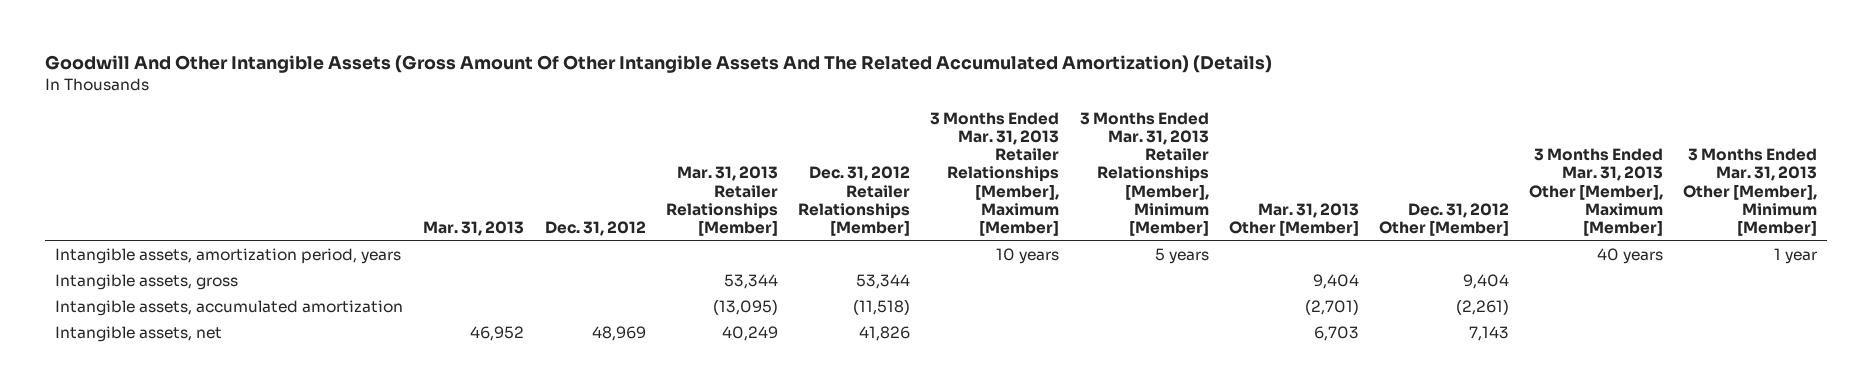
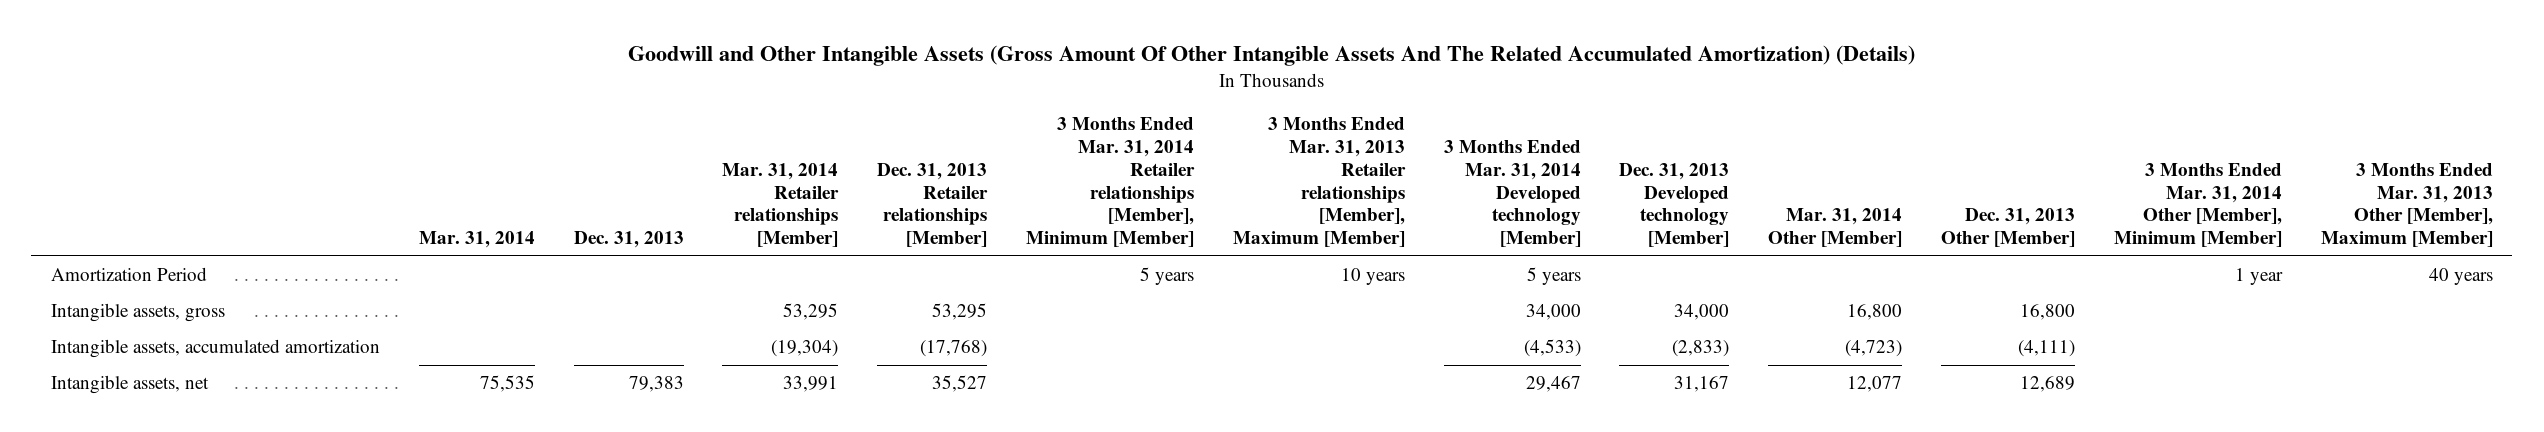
- Goodwill And Other Intangible Assets (Gross Amount Of Other Intangible Assets And The Related Accumulated Amortization) (Details)
+ Goodwill and Other Intangible Assets (Gross Amount Of Other Intangible Assets And The Related Accumulated Amortization) (Details)
- | Mar. 31, 2013 | Dec. 31, 2012 | Mar. 31, 2013 Retailer Relationships [Member] | Dec. 31, 2012 Retailer Relationships [Member] | 3 Months Ended Mar. 31, 2013 Retailer Relationships [Member], Maximum [Member] | 3 Months Ended Mar. 31, 2013 Retailer Relationships [Member], Minimum [Member] | Mar. 31, 2013 Other [Member] | Dec. 31, 2012 Other [Member] | 3 Months Ended Mar. 31, 2013 Other [Member], Maximum [Member] | 3 Months Ended Mar. 31, 2013 Other [Member], Minimum [Member]
+ | Mar. 31, 2014 | Dec. 31, 2013 | Mar. 31, 2014 Retailer relationships [Member] | Dec. 31, 2013 Retailer relationships [Member] | 3 Months Ended Mar. 31, 2014 Retailer relationships [Member], Minimum [Member] | 3 Months Ended Mar. 31, 2013 Retailer relationships [Member], Maximum [Member] | 3 Months Ended Mar. 31, 2014 Developed technology [Member] | Dec. 31, 2013 Developed technology [Member] | Mar. 31, 2014 Other [Member] | Dec. 31, 2013 Other [Member] | 3 Months Ended Mar. 31, 2014 Other [Member], Minimum [Member] | 3 Months Ended Mar. 31, 2013 Other [Member], Maximum [Member]
- Intangible assets, amortization period, years | | | | | 10 years | 5 years | | | 40 years | 1 year
+ Amortization Period | | | | | 5 years | 10 years | 5 years | | | | 1 year | 40 years

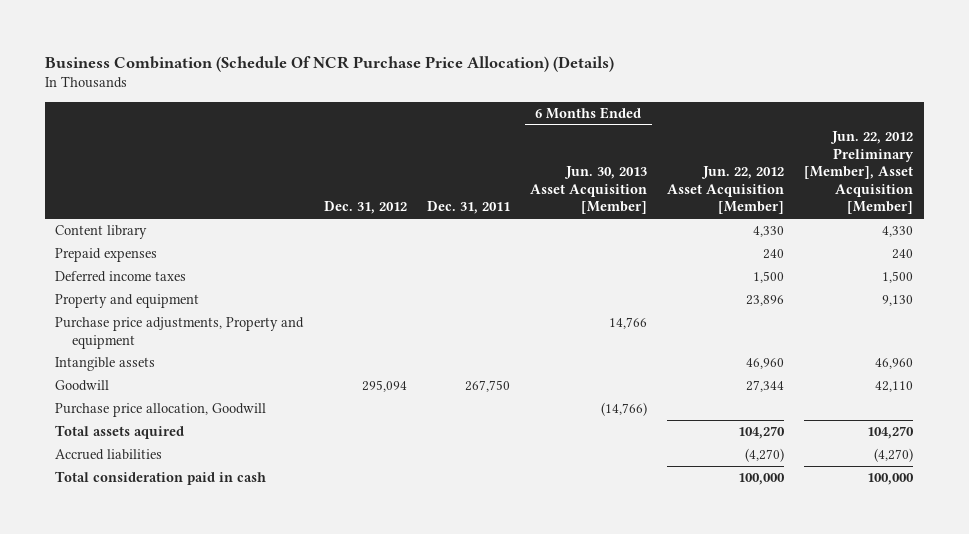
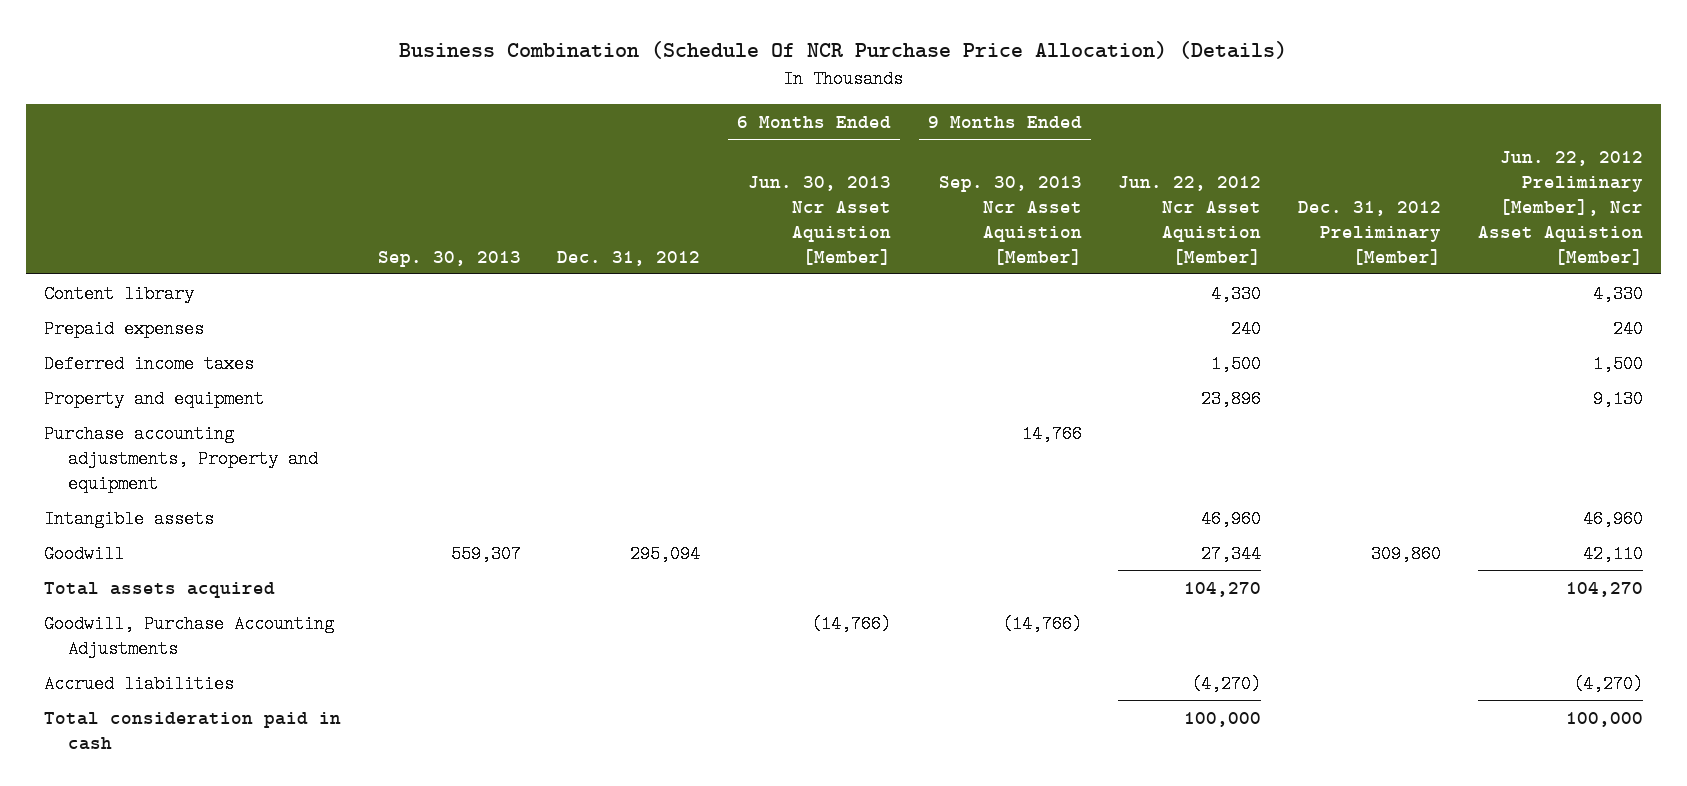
- | Dec. 31, 2012 | Dec. 31, 2011 | 6 Months Ended Jun. 30, 2013 Asset Acquisition [Member] | Jun. 22, 2012 Asset Acquisition [Member] | Jun. 22, 2012 Preliminary [Member], Asset Acquisition [Member]
+ | Sep. 30, 2013 | Dec. 31, 2012 | 6 Months Ended Jun. 30, 2013 Ncr Asset Aquistion [Member] | 9 Months Ended Sep. 30, 2013 Ncr Asset Aquistion [Member] | Jun. 22, 2012 Ncr Asset Aquistion [Member] | Dec. 31, 2012 Preliminary [Member] | Jun. 22, 2012 Preliminary [Member], Ncr Asset Aquistion [Member]
- Purchase price adjustments, Property and equipment | | | 14,766 | |
+ Purchase accounting adjustments, Property and equipment | | | | 14,766 | | |
- Purchase price allocation, Goodwill | | | (14,766) | |
- Total assets aquired | | | | 104,270 | 104,270
+ Total assets acquired | | | | | 104,270 | | 104,270
+ Goodwill, Purchase Accounting Adjustments | | | (14,766) | (14,766) | | |

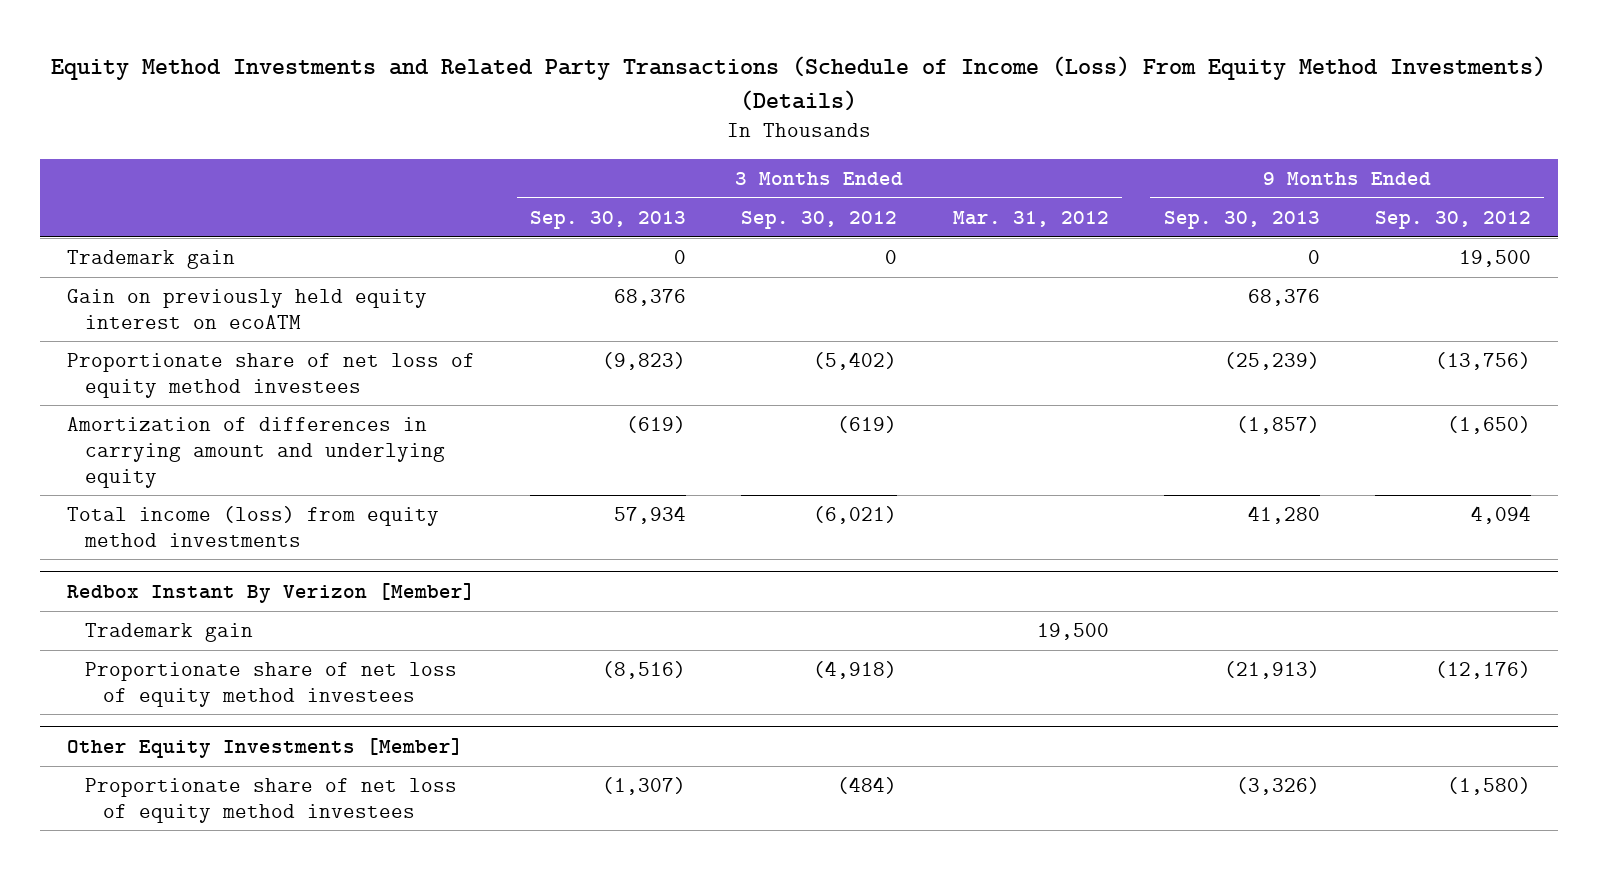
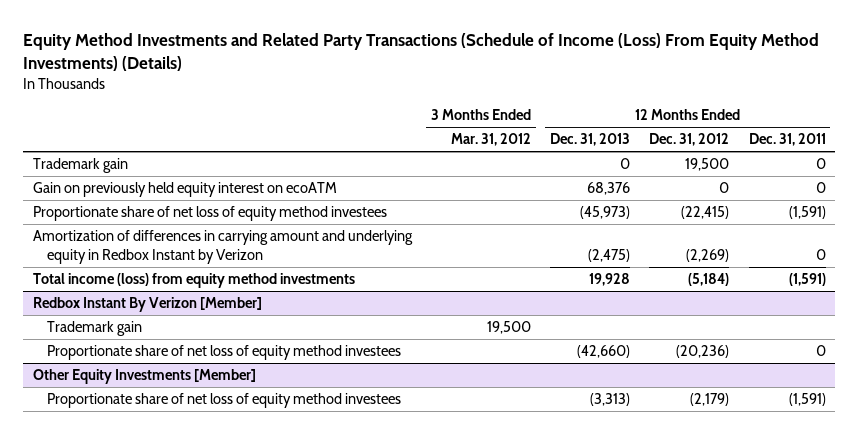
- | 3 Months Ended Sep. 30, 2013 | 3 Months Ended Sep. 30, 2012 | 3 Months Ended Mar. 31, 2012 | 9 Months Ended Sep. 30, 2013 | 9 Months Ended Sep. 30, 2012
+ | 3 Months Ended Mar. 31, 2012 | 12 Months Ended Dec. 31, 2013 | 12 Months Ended Dec. 31, 2012 | 12 Months Ended Dec. 31, 2011
- Amortization of differences in carrying amount and underlying equity | (619) | (619) | | (1,857) | (1,650)
+ Amortization of differences in carrying amount and underlying equity in Redbox Instant by Verizon | | (2,475) | (2,269) | 0

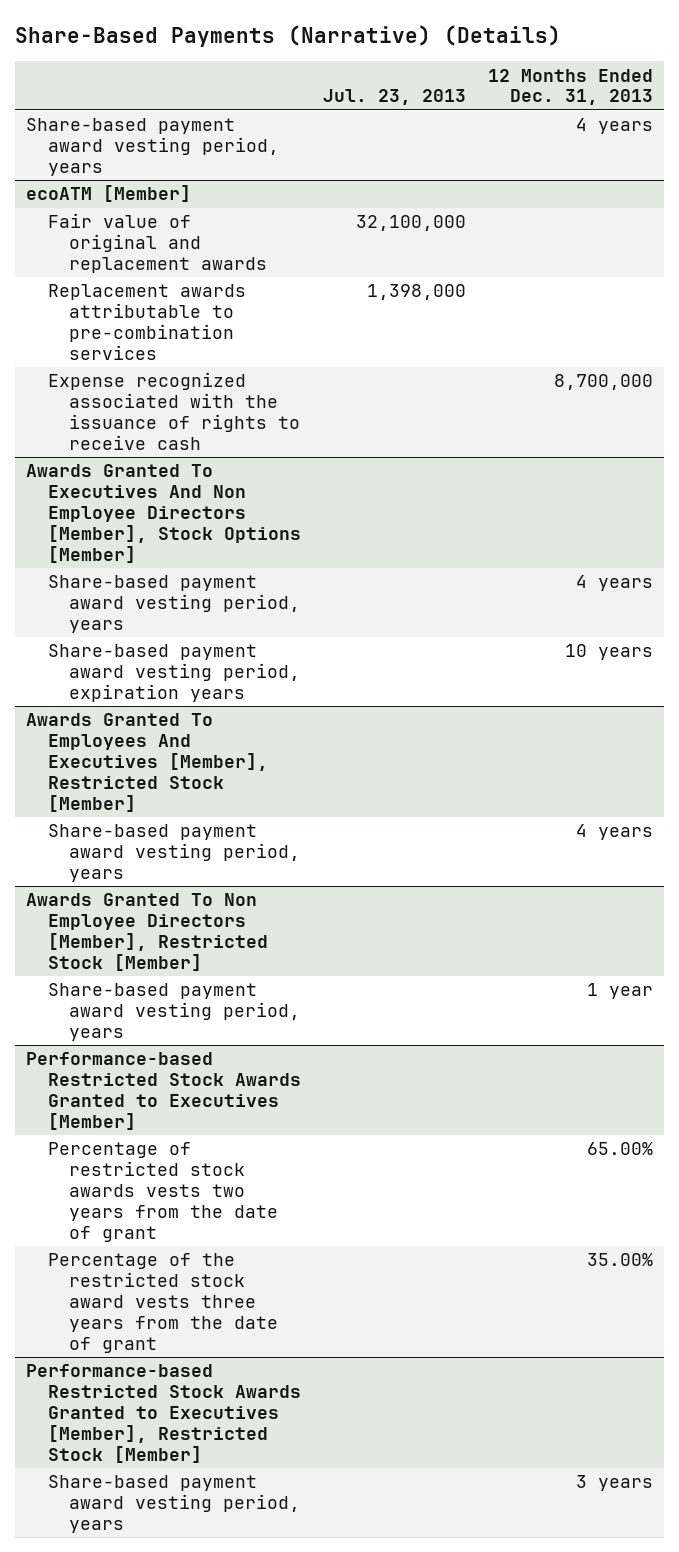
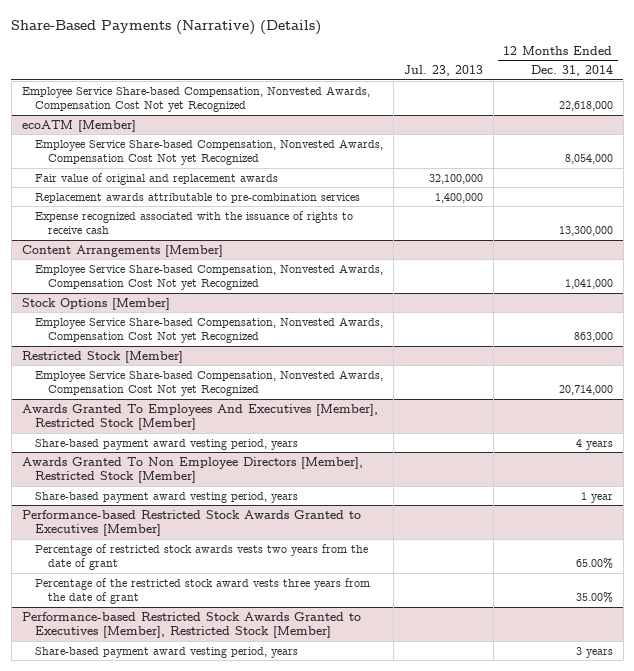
- | Jul. 23, 2013 | 12 Months Ended Dec. 31, 2013
+ | Jul. 23, 2013 | 12 Months Ended Dec. 31, 2014
- Share-based payment award vesting period, years | | 4 years
+ Employee Service Share-based Compensation, Nonvested Awards, Compensation Cost Not yet Recognized | | 22,618,000
@ ecoATM [Member]
+ Employee Service Share-based Compensation, Nonvested Awards, Compensation Cost Not yet Recognized | | 8,054,000
- Replacement awards attributable to pre-combination services | 1,398,000 |
+ Replacement awards attributable to pre-combination services | 1,400,000 |
- Awards Granted To Executives And Non Employee Directors [Member], Stock Options [Member]
- Share-based payment award vesting period, years | | 4 years
- Share-based payment award vesting period, expiration years | | 10 years
+ Content Arrangements [Member]
+ Employee Service Share-based Compensation, Nonvested Awards, Compensation Cost Not yet Recognized | | 1,041,000
+ Stock Options [Member]
+ Employee Service Share-based Compensation, Nonvested Awards, Compensation Cost Not yet Recognized | | 863,000
+ Restricted Stock [Member]
+ Employee Service Share-based Compensation, Nonvested Awards, Compensation Cost Not yet Recognized | | 20,714,000

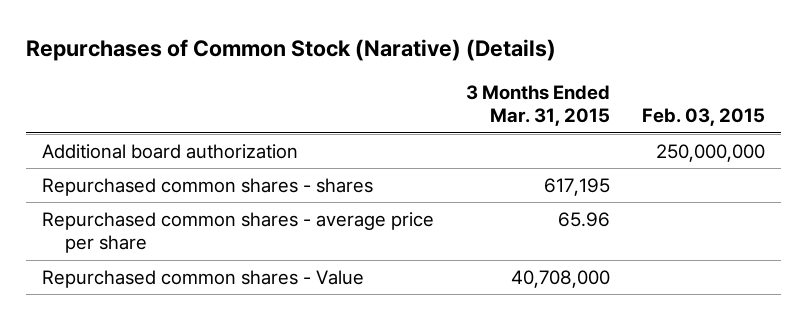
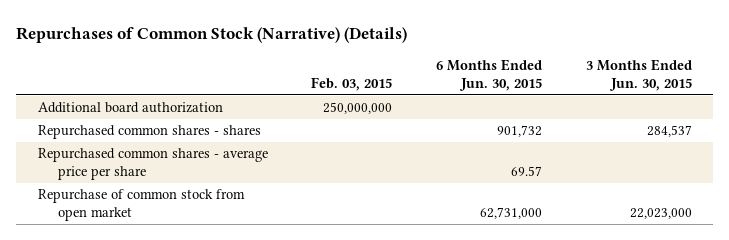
- Repurchases of Common Stock (Narative) (Details)
+ Repurchases of Common Stock (Narrative) (Details)
- | 3 Months Ended Mar. 31, 2015 | Feb. 03, 2015
+ | Feb. 03, 2015 | 6 Months Ended Jun. 30, 2015 | 3 Months Ended Jun. 30, 2015
- Repurchased common shares - Value | 40,708,000 |
+ Repurchase of common stock from open market | | 62,731,000 | 22,023,000

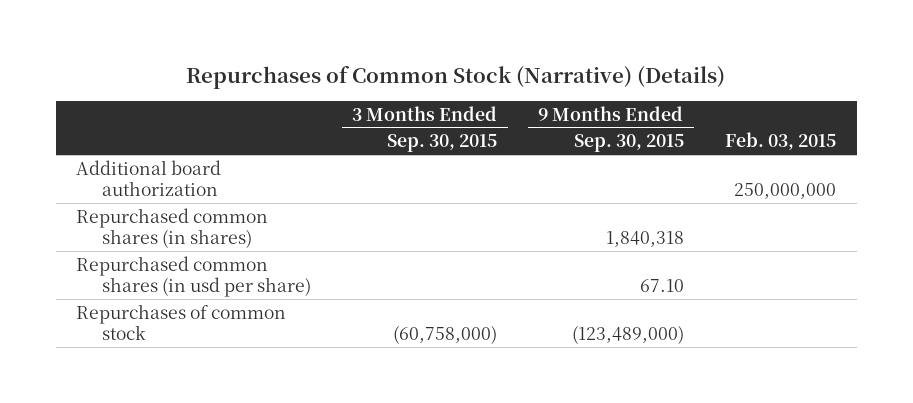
- | Feb. 03, 2015 | 6 Months Ended Jun. 30, 2015 | 3 Months Ended Jun. 30, 2015
+ | 3 Months Ended Sep. 30, 2015 | 9 Months Ended Sep. 30, 2015 | Feb. 03, 2015
- Repurchased common shares - shares | | 901,732 | 284,537
- Repurchased common shares - average price per share | | 69.57 |
- Repurchase of common stock from open market | | 62,731,000 | 22,023,000
+ Repurchased common shares (in shares) | | 1,840,318 |
+ Repurchased common shares (in usd per share) | | 67.10 |
+ Repurchases of common stock | (60,758,000) | (123,489,000) |

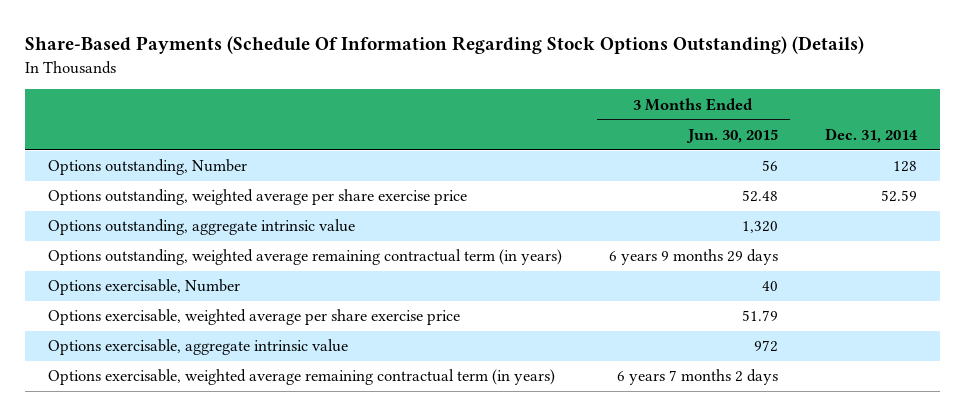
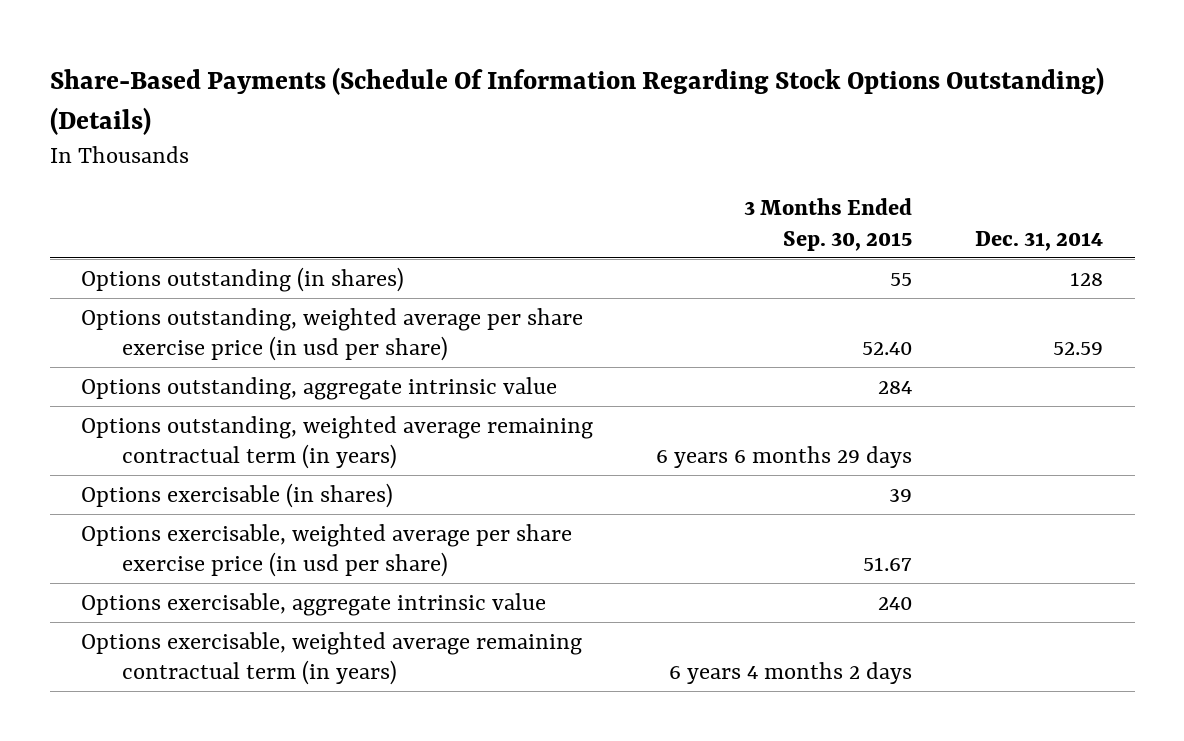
- | 3 Months Ended Jun. 30, 2015 | Dec. 31, 2014
+ | 3 Months Ended Sep. 30, 2015 | Dec. 31, 2014
- Options outstanding, Number | 56 | 128
- Options outstanding, weighted average per share exercise price | 52.48 | 52.59
+ Options outstanding (in shares) | 55 | 128
+ Options outstanding, weighted average per share exercise price (in usd per share) | 52.40 | 52.59
- Options exercisable, Number | 40 |
- Options exercisable, weighted average per share exercise price | 51.79 |
+ Options exercisable (in shares) | 39 |
+ Options exercisable, weighted average per share exercise price (in usd per share) | 51.67 |

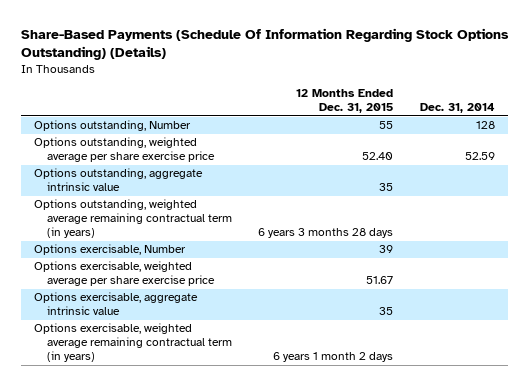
- | 3 Months Ended Sep. 30, 2015 | Dec. 31, 2014
+ | 12 Months Ended Dec. 31, 2015 | Dec. 31, 2014
- Options outstanding (in shares) | 55 | 128
- Options outstanding, weighted average per share exercise price (in usd per share) | 52.40 | 52.59
+ Options outstanding, Number | 55 | 128
+ Options outstanding, weighted average per share exercise price | 52.40 | 52.59
- Options exercisable (in shares) | 39 |
- Options exercisable, weighted average per share exercise price (in usd per share) | 51.67 |
+ Options exercisable, Number | 39 |
+ Options exercisable, weighted average per share exercise price | 51.67 |

